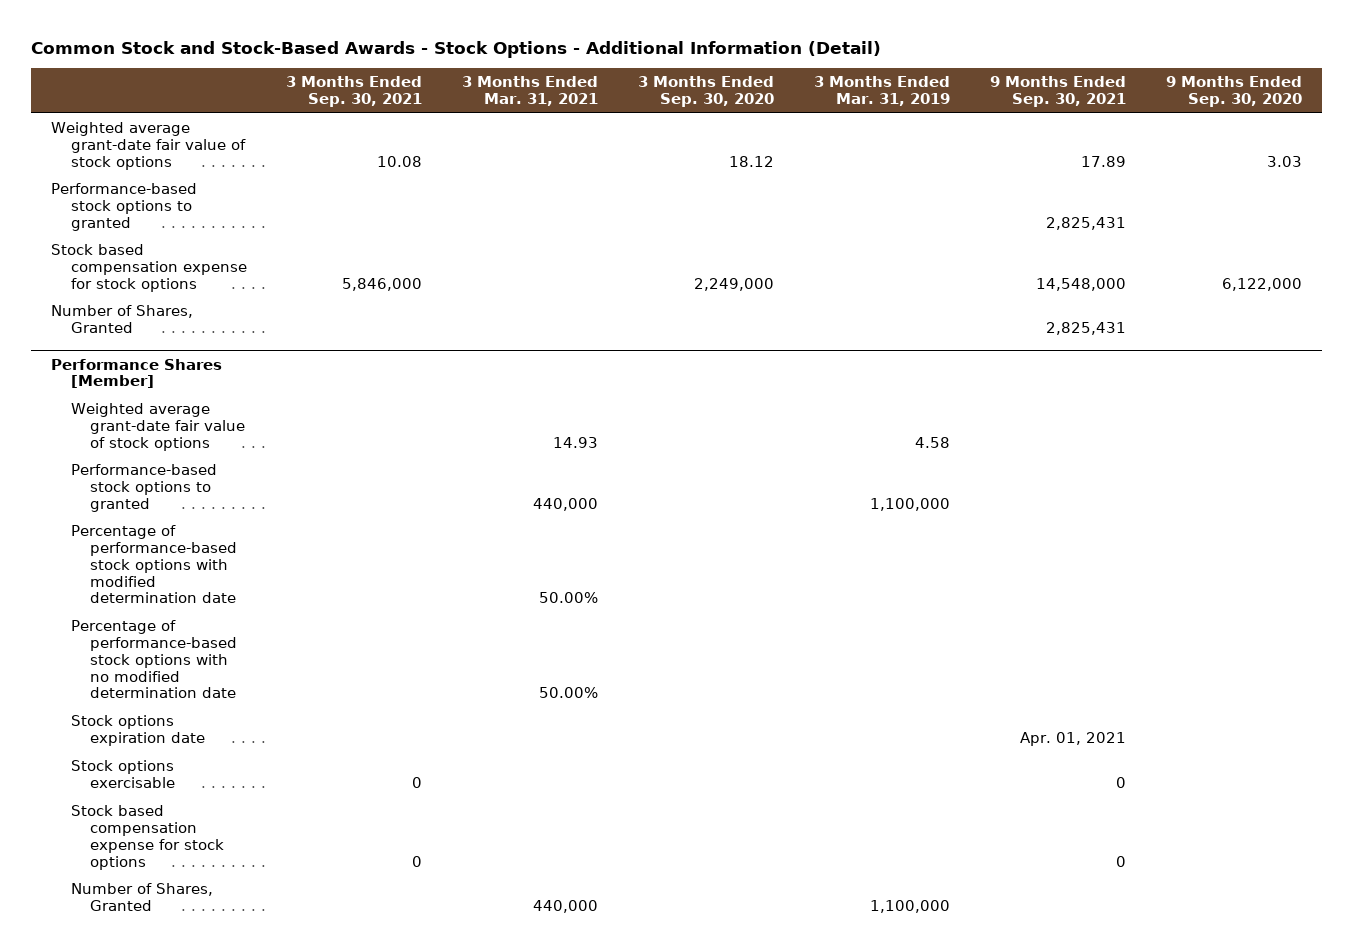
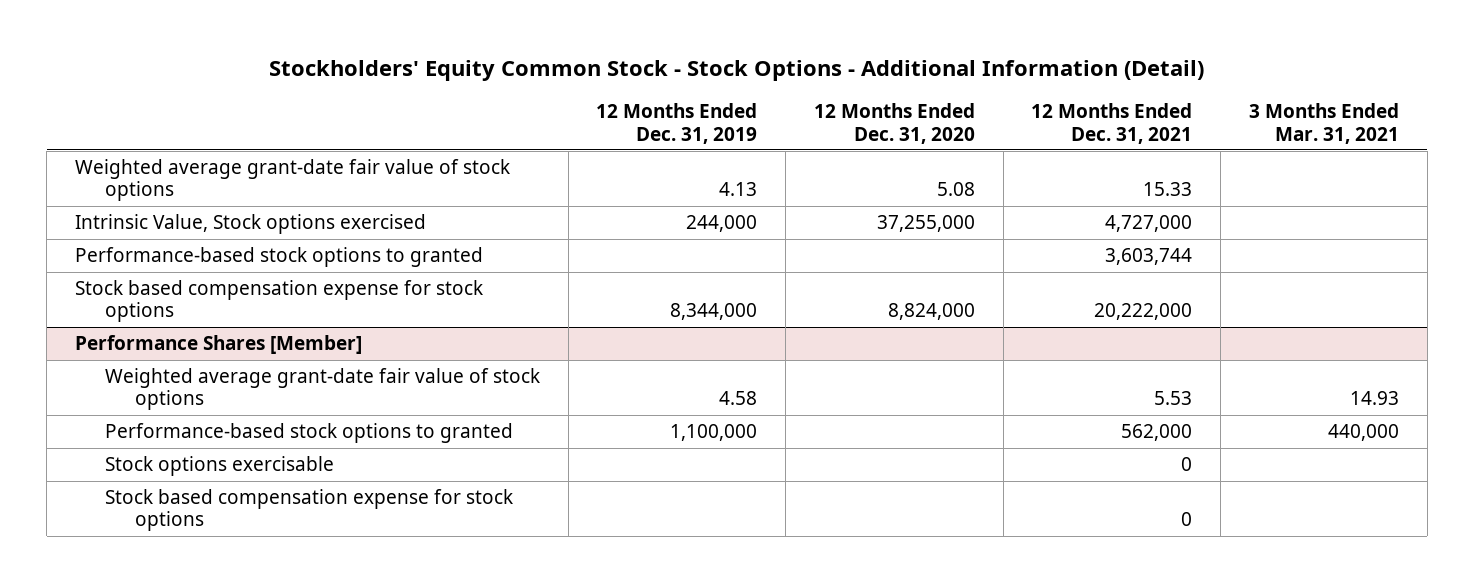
- Common Stock and Stock-Based Awards - Stock Options - Additional Information (Detail)
+ Stockholders' Equity Common Stock - Stock Options - Additional Information (Detail)
- | 3 Months Ended Sep. 30, 2021 | 3 Months Ended Mar. 31, 2021 | 3 Months Ended Sep. 30, 2020 | 3 Months Ended Mar. 31, 2019 | 9 Months Ended Sep. 30, 2021 | 9 Months Ended Sep. 30, 2020
+ | 12 Months Ended Dec. 31, 2019 | 12 Months Ended Dec. 31, 2020 | 12 Months Ended Dec. 31, 2021 | 3 Months Ended Mar. 31, 2021
+ Intrinsic Value, Stock options exercised | 244,000 | 37,255,000 | 4,727,000 |
- Number of Shares, Granted | | | | | 2,825,431 |
@ Performance Shares [Member]
- Percentage of performance-based stock options with modified determination date | | 50.00% | | | |
- Percentage of performance-based stock options with no modified determination date | | 50.00% | | | |
- Stock options expiration date | | | | | Apr. 01, 2021 |
- Number of Shares, Granted | | 440,000 | | 1,100,000 | |

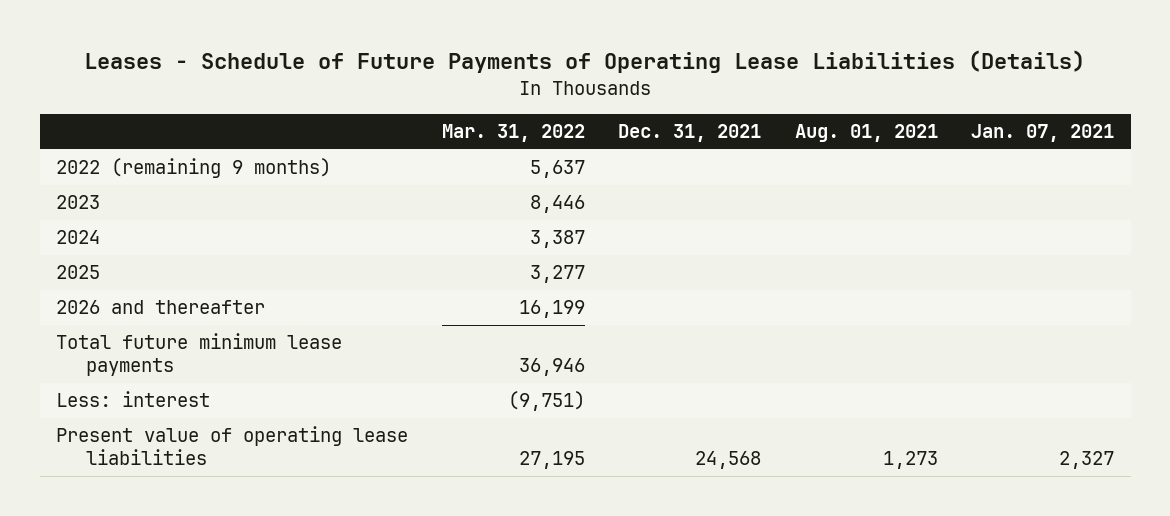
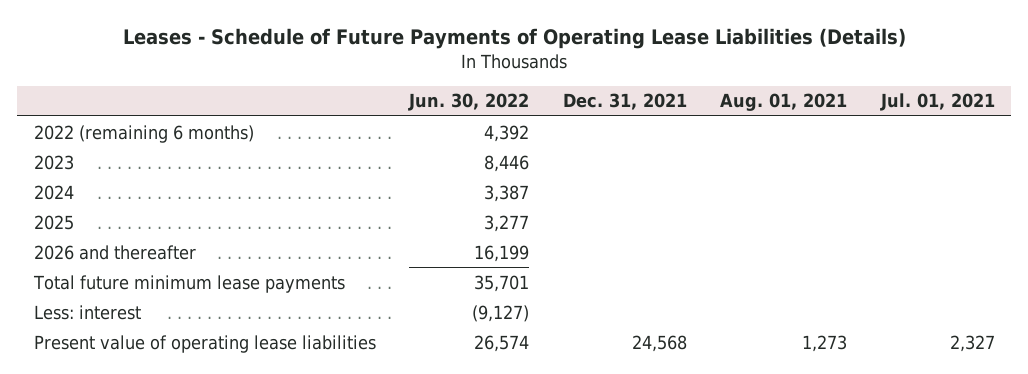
- | Mar. 31, 2022 | Dec. 31, 2021 | Aug. 01, 2021 | Jan. 07, 2021
+ | Jun. 30, 2022 | Dec. 31, 2021 | Aug. 01, 2021 | Jul. 01, 2021
- 2022 (remaining 9 months) | 5,637 | | |
+ 2022 (remaining 6 months) | 4,392 | | |

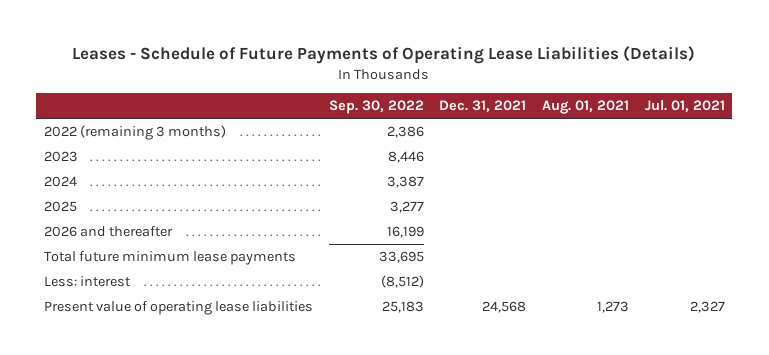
- | Jun. 30, 2022 | Dec. 31, 2021 | Aug. 01, 2021 | Jul. 01, 2021
+ | Sep. 30, 2022 | Dec. 31, 2021 | Aug. 01, 2021 | Jul. 01, 2021
- 2022 (remaining 6 months) | 4,392 | | |
+ 2022 (remaining 3 months) | 2,386 | | |

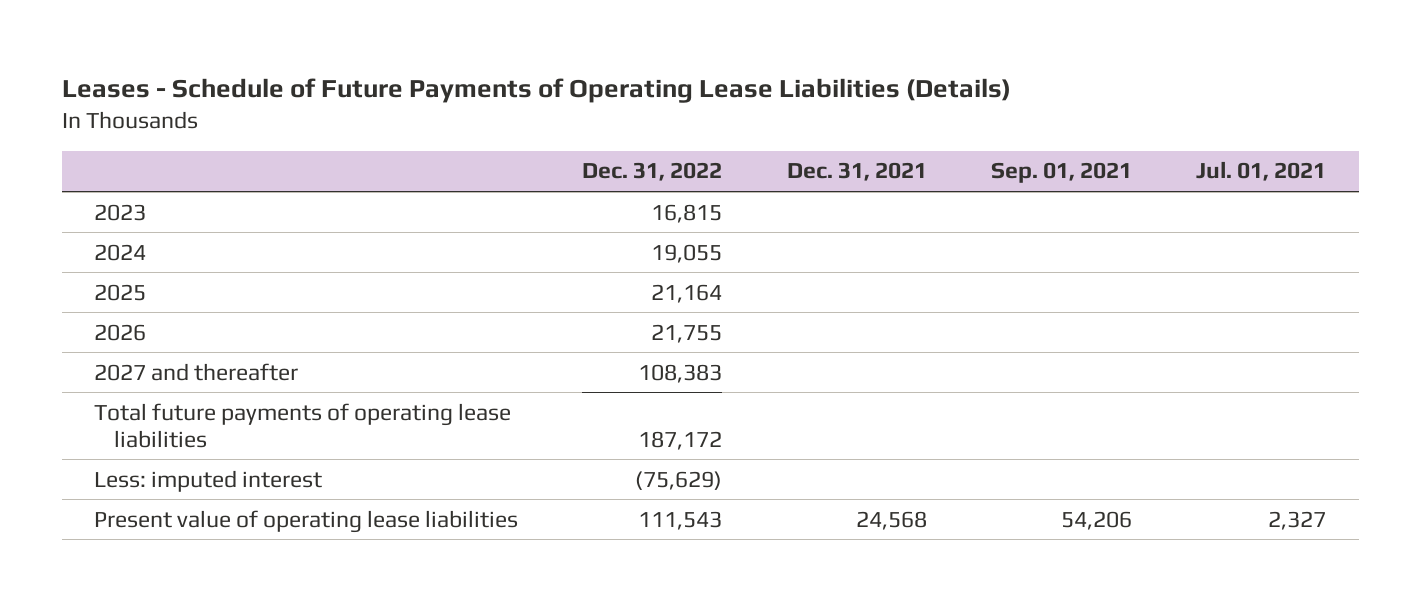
- | Sep. 30, 2022 | Dec. 31, 2021 | Aug. 01, 2021 | Jul. 01, 2021
+ | Dec. 31, 2022 | Dec. 31, 2021 | Sep. 01, 2021 | Jul. 01, 2021
- 2022 (remaining 3 months) | 2,386 | | |
- 2026 and thereafter | 16,199 | | |
- Total future minimum lease payments | 33,695 | | |
- Less: interest | (8,512) | | |
+ 2026 | 21,755 | | |
+ 2027 and thereafter | 108,383 | | |
+ Total future payments of operating lease liabilities | 187,172 | | |
+ Less: imputed interest | (75,629) | | |

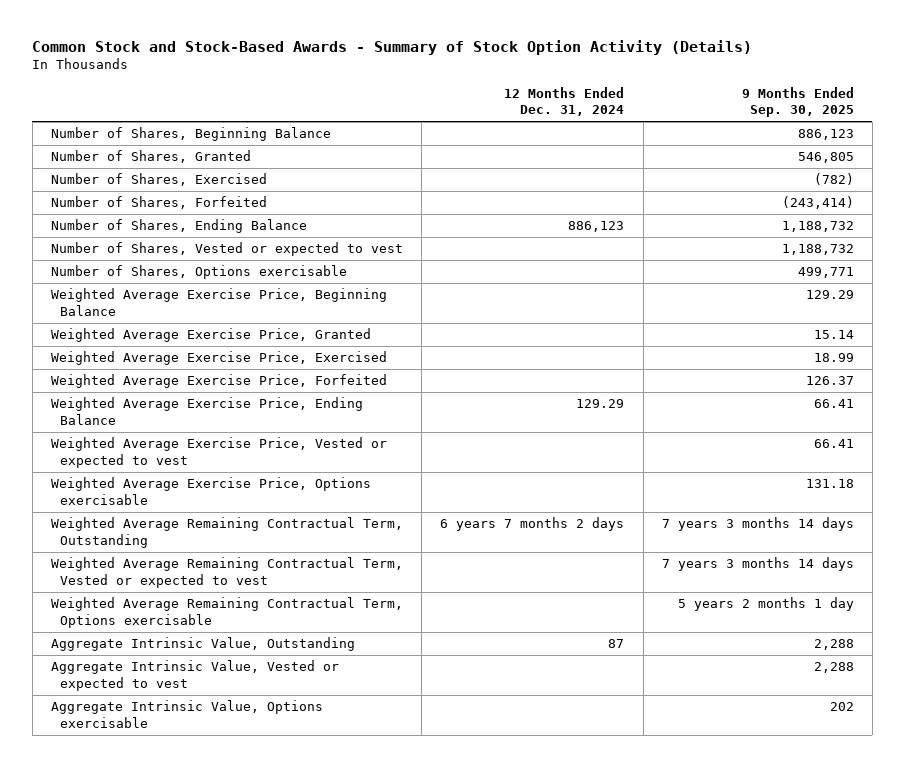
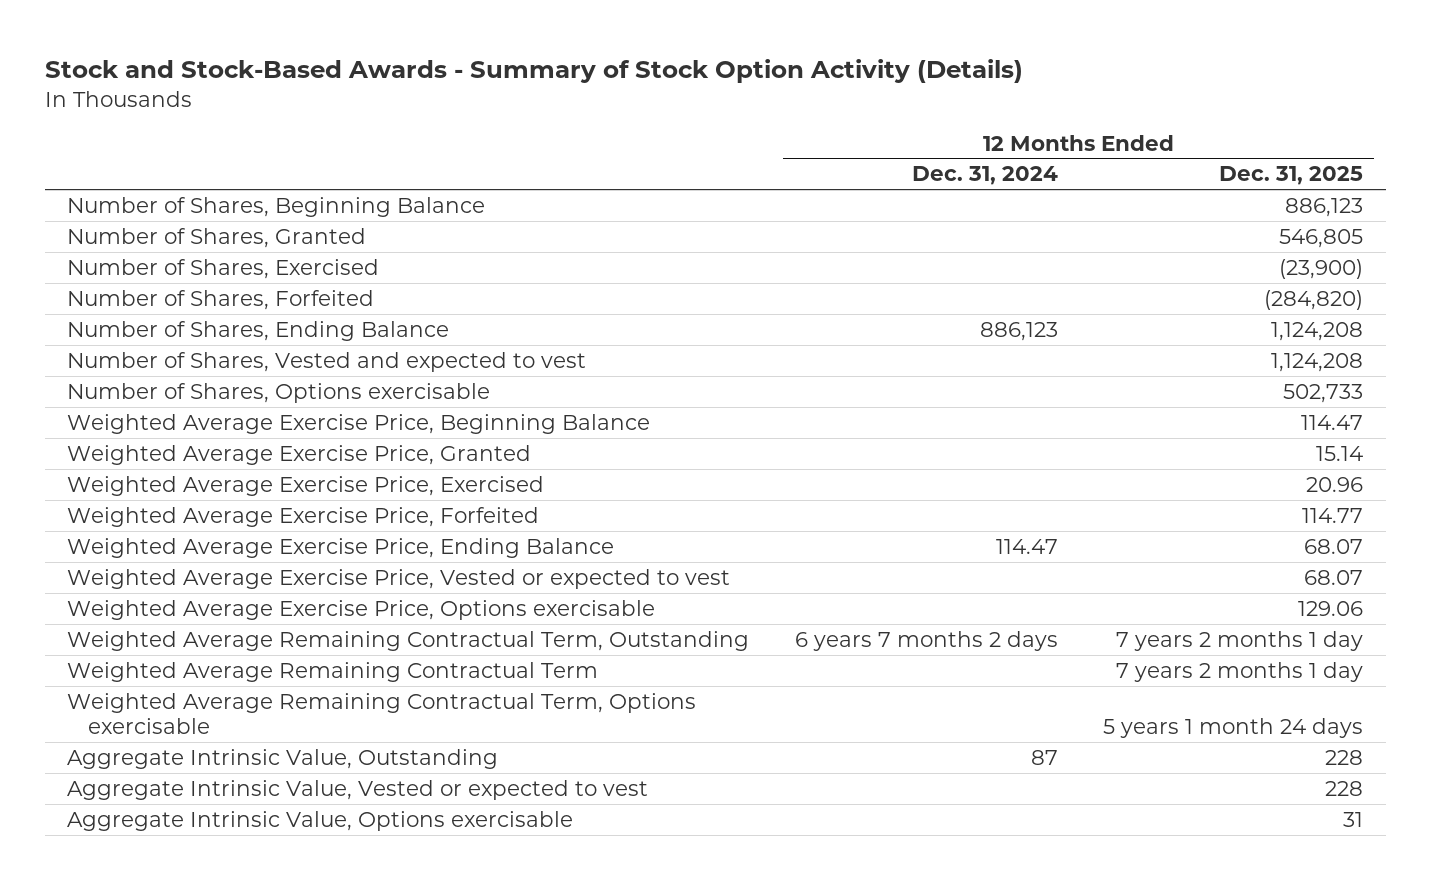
- Common Stock and Stock-Based Awards - Summary of Stock Option Activity (Details)
+ Stock and Stock-Based Awards - Summary of Stock Option Activity (Details)
- | 12 Months Ended Dec. 31, 2024 | 9 Months Ended Sep. 30, 2025
+ | 12 Months Ended Dec. 31, 2024 | 12 Months Ended Dec. 31, 2025
- Number of Shares, Vested or expected to vest | | 1,188,732
+ Number of Shares, Vested and expected to vest | | 1,124,208
- Weighted Average Exercise Price, Ending Balance | 129.29 | 66.41
+ Weighted Average Exercise Price, Ending Balance | 114.47 | 68.07
- Weighted Average Remaining Contractual Term, Vested or expected to vest | | 7 years 3 months 14 days
+ Weighted Average Remaining Contractual Term | | 7 years 2 months 1 day

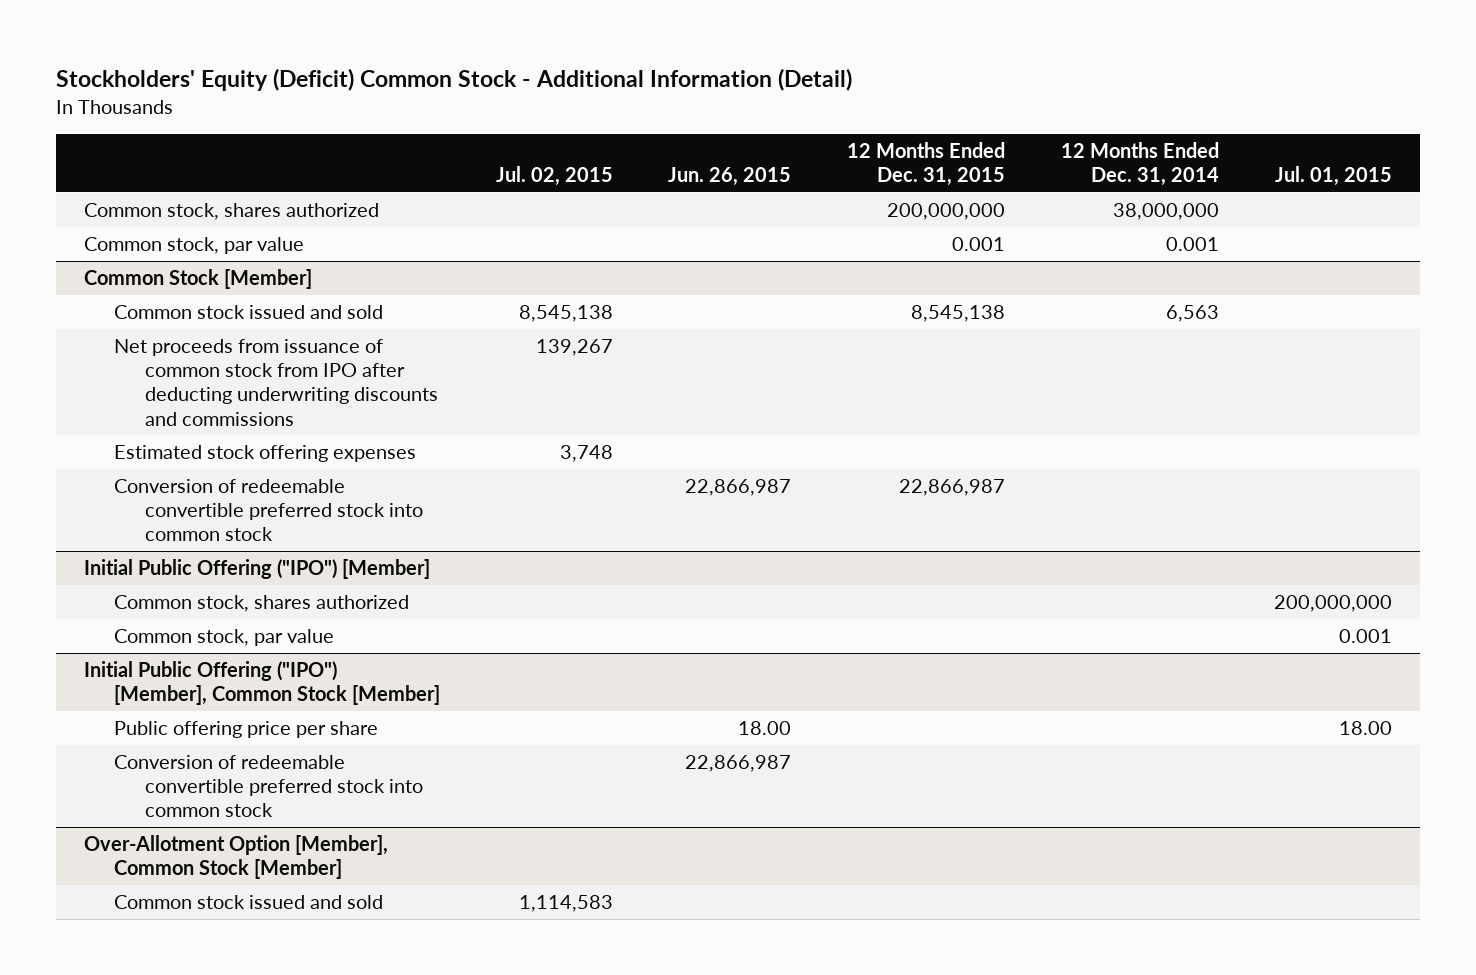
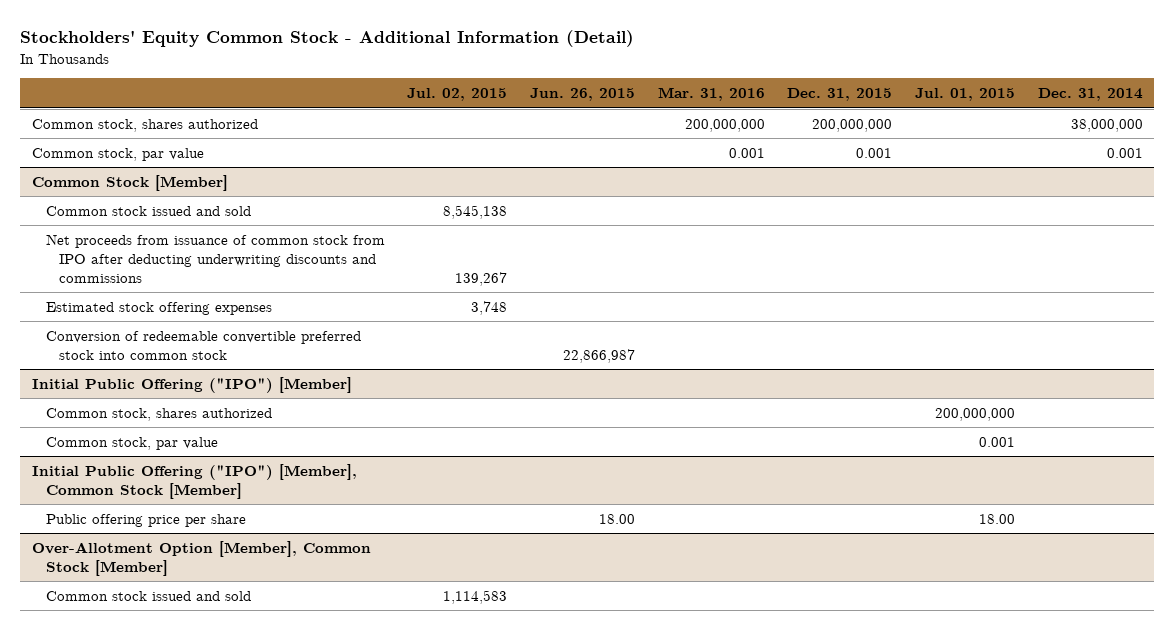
- Stockholders' Equity (Deficit) Common Stock - Additional Information (Detail)
+ Stockholders' Equity Common Stock - Additional Information (Detail)
- | Jul. 02, 2015 | Jun. 26, 2015 | 12 Months Ended Dec. 31, 2015 | 12 Months Ended Dec. 31, 2014 | Jul. 01, 2015
+ | Jul. 02, 2015 | Jun. 26, 2015 | Mar. 31, 2016 | Dec. 31, 2015 | Jul. 01, 2015 | Dec. 31, 2014
@ Initial Public Offering ("IPO") [Member], Common Stock [Member]
- Conversion of redeemable convertible preferred stock into common stock | | 22,866,987 | | |

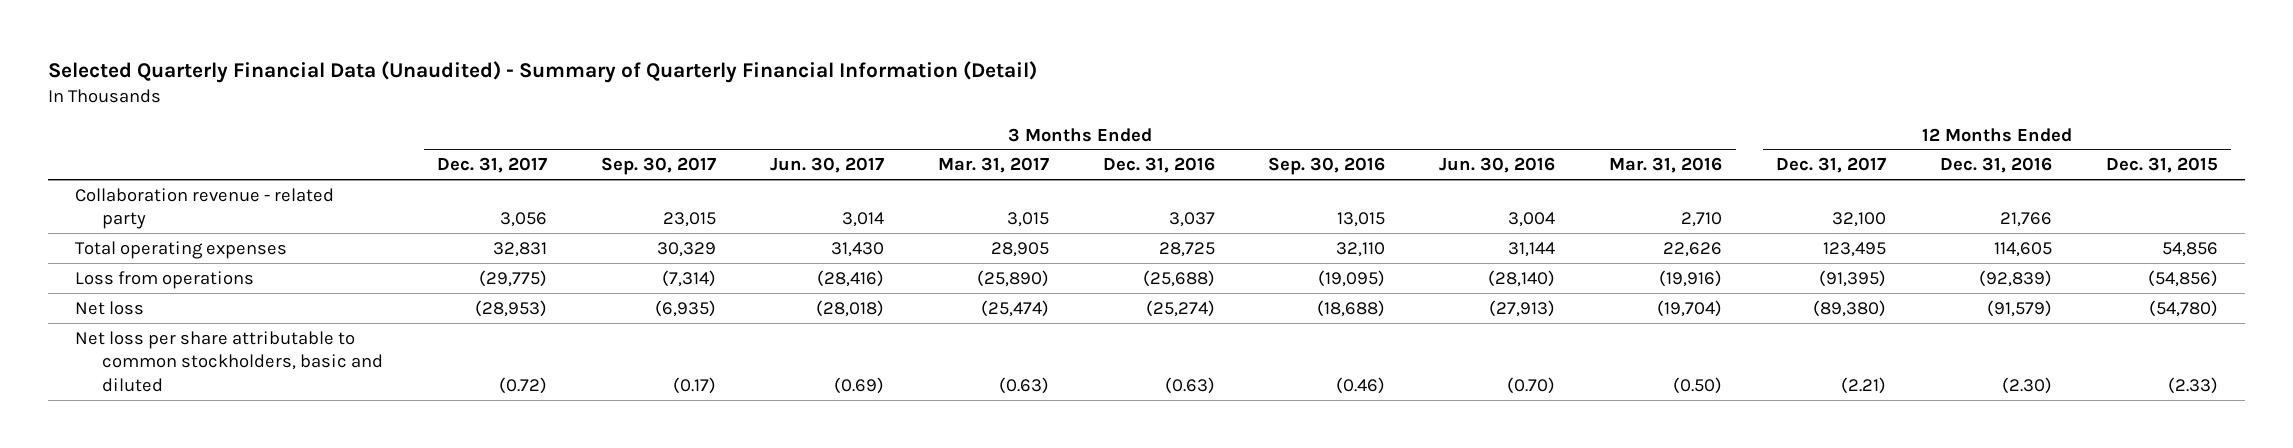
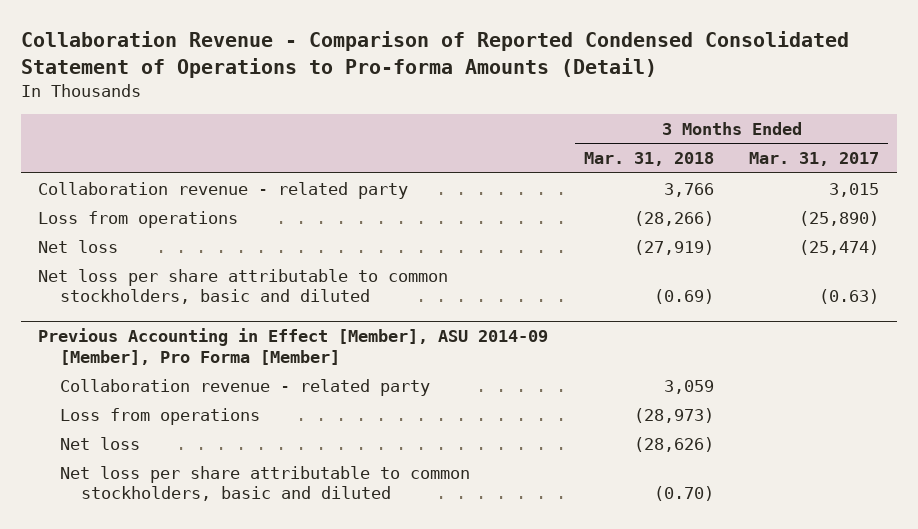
- Selected Quarterly Financial Data (Unaudited) - Summary of Quarterly Financial Information (Detail)
+ Collaboration Revenue - Comparison of Reported Condensed Consolidated Statement of Operations to Pro-forma Amounts (Detail)
- | 3 Months Ended Dec. 31, 2017 | 3 Months Ended Sep. 30, 2017 | 3 Months Ended Jun. 30, 2017 | 3 Months Ended Mar. 31, 2017 | 3 Months Ended Dec. 31, 2016 | 3 Months Ended Sep. 30, 2016 | 3 Months Ended Jun. 30, 2016 | 3 Months Ended Mar. 31, 2016 | 12 Months Ended Dec. 31, 2017 | 12 Months Ended Dec. 31, 2016 | 12 Months Ended Dec. 31, 2015
+ | 3 Months Ended Mar. 31, 2018 | 3 Months Ended Mar. 31, 2017
- Total operating expenses | 32,831 | 30,329 | 31,430 | 28,905 | 28,725 | 32,110 | 31,144 | 22,626 | 123,495 | 114,605 | 54,856
+ Previous Accounting in Effect [Member], ASU 2014-09 [Member], Pro Forma [Member]
+ Collaboration revenue - related party | 3,059 |
+ Loss from operations | (28,973) |
+ Net loss | (28,626) |
+ Net loss per share attributable to common stockholders, basic and diluted | (0.70) |

